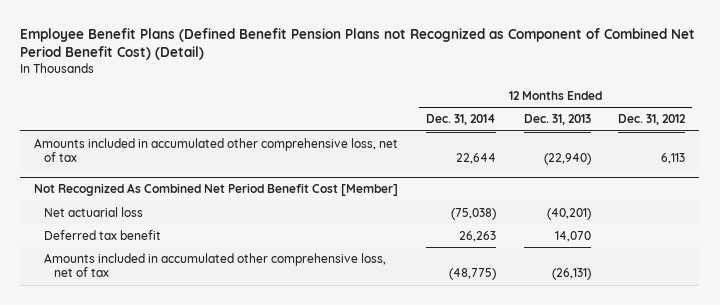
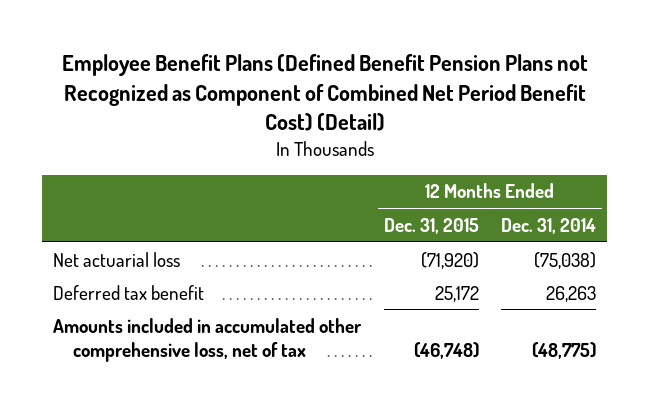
- | 12 Months Ended Dec. 31, 2014 | 12 Months Ended Dec. 31, 2013 | 12 Months Ended Dec. 31, 2012
+ | 12 Months Ended Dec. 31, 2015 | 12 Months Ended Dec. 31, 2014
- Amounts included in accumulated other comprehensive loss, net of tax | 22,644 | (22,940) | 6,113
- Not Recognized As Combined Net Period Benefit Cost [Member]

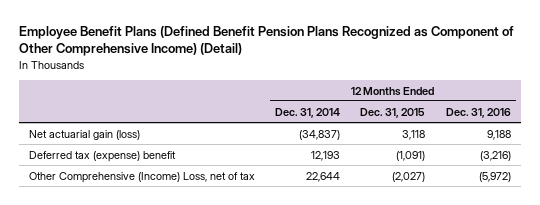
- Employee Benefit Plans (Defined Benefit Pension Plans not Recognized as Component of Combined Net Period Benefit Cost) (Detail)
+ Employee Benefit Plans (Defined Benefit Pension Plans Recognized as Component of Other Comprehensive Income) (Detail)
- | 12 Months Ended Dec. 31, 2015 | 12 Months Ended Dec. 31, 2014
+ | 12 Months Ended Dec. 31, 2014 | 12 Months Ended Dec. 31, 2015 | 12 Months Ended Dec. 31, 2016
- Net actuarial loss | (71,920) | (75,038)
- Deferred tax benefit | 25,172 | 26,263
- Amounts included in accumulated other comprehensive loss, net of tax | (46,748) | (48,775)
+ Net actuarial gain (loss) | (34,837) | 3,118 | 9,188
+ Deferred tax (expense) benefit | 12,193 | (1,091) | (3,216)
+ Other Comprehensive (Income) Loss, net of tax | 22,644 | (2,027) | (5,972)

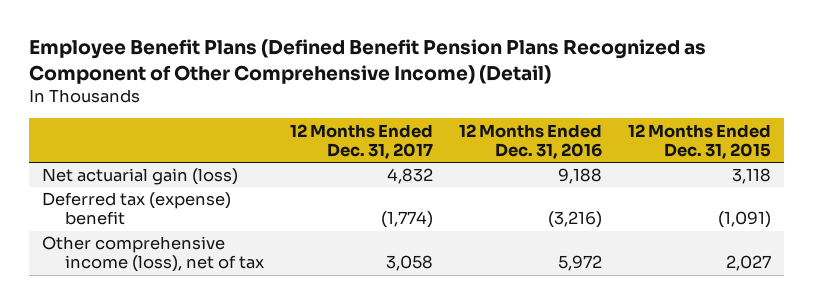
- | 12 Months Ended Dec. 31, 2014 | 12 Months Ended Dec. 31, 2015 | 12 Months Ended Dec. 31, 2016
+ | 12 Months Ended Dec. 31, 2017 | 12 Months Ended Dec. 31, 2016 | 12 Months Ended Dec. 31, 2015
- Other Comprehensive (Income) Loss, net of tax | 22,644 | (2,027) | (5,972)
+ Other comprehensive income (loss), net of tax | 3,058 | 5,972 | 2,027

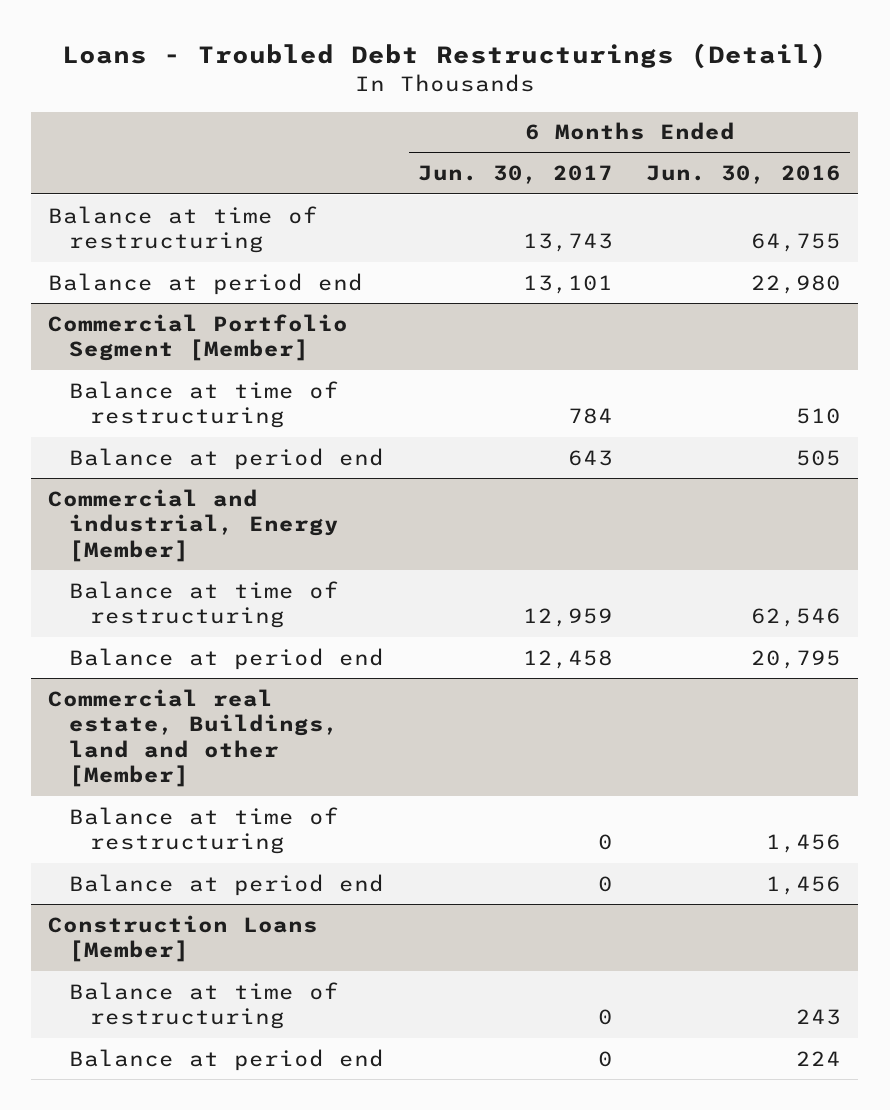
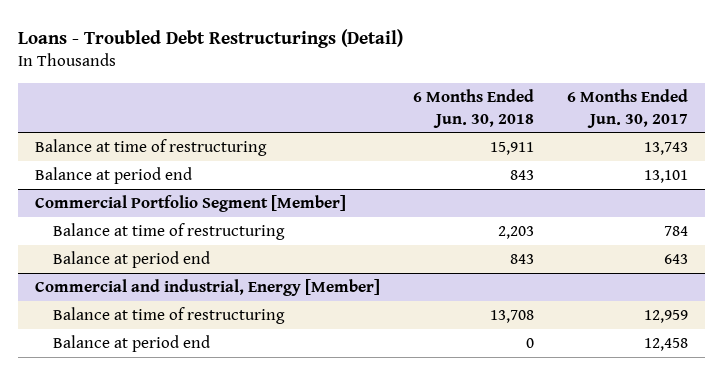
- | 6 Months Ended Jun. 30, 2017 | 6 Months Ended Jun. 30, 2016
+ | 6 Months Ended Jun. 30, 2018 | 6 Months Ended Jun. 30, 2017
- Commercial real estate, Buildings, land and other [Member]
- Balance at time of restructuring | 0 | 1,456
- Balance at period end | 0 | 1,456
- Construction Loans [Member]
- Balance at time of restructuring | 0 | 243
- Balance at period end | 0 | 224

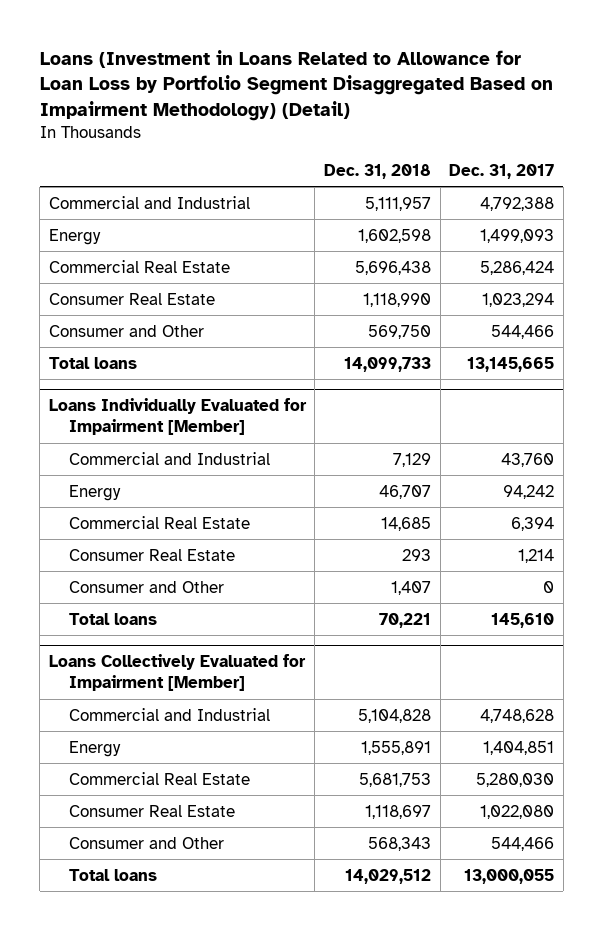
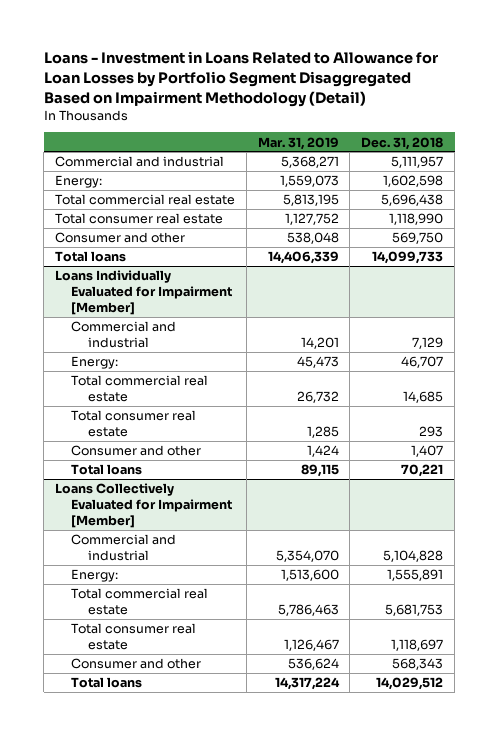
- Loans (Investment in Loans Related to Allowance for Loan Loss by Portfolio Segment Disaggregated Based on Impairment Methodology) (Detail)
+ Loans - Investment in Loans Related to Allowance for Loan Losses by Portfolio Segment Disaggregated Based on Impairment Methodology (Detail)
- | Dec. 31, 2018 | Dec. 31, 2017
+ | Mar. 31, 2019 | Dec. 31, 2018
- Commercial and Industrial | 5,111,957 | 4,792,388
- Energy | 1,602,598 | 1,499,093
- Commercial Real Estate | 5,696,438 | 5,286,424
- Consumer Real Estate | 1,118,990 | 1,023,294
- Consumer and Other | 569,750 | 544,466
+ Commercial and industrial | 5,368,271 | 5,111,957
+ Energy: | 1,559,073 | 1,602,598
+ Total commercial real estate | 5,813,195 | 5,696,438
+ Total consumer real estate | 1,127,752 | 1,118,990
+ Consumer and other | 538,048 | 569,750
@ Loans Individually Evaluated for Impairment [Member]
- Commercial and Industrial | 7,129 | 43,760
- Energy | 46,707 | 94,242
- Commercial Real Estate | 14,685 | 6,394
- Consumer Real Estate | 293 | 1,214
- Consumer and Other | 1,407 | 0
+ Commercial and industrial | 14,201 | 7,129
+ Energy: | 45,473 | 46,707
+ Total commercial real estate | 26,732 | 14,685
+ Total consumer real estate | 1,285 | 293
+ Consumer and other | 1,424 | 1,407
@ Loans Collectively Evaluated for Impairment [Member]
- Commercial and Industrial | 5,104,828 | 4,748,628
- Energy | 1,555,891 | 1,404,851
- Commercial Real Estate | 5,681,753 | 5,280,030
- Consumer Real Estate | 1,118,697 | 1,022,080
- Consumer and Other | 568,343 | 544,466
+ Commercial and industrial | 5,354,070 | 5,104,828
+ Energy: | 1,513,600 | 1,555,891
+ Total commercial real estate | 5,786,463 | 5,681,753
+ Total consumer real estate | 1,126,467 | 1,118,697
+ Consumer and other | 536,624 | 568,343

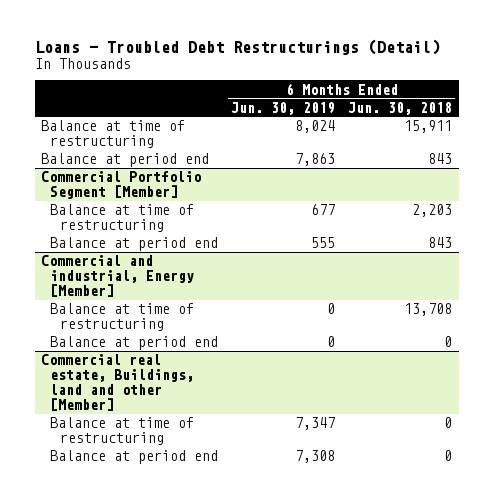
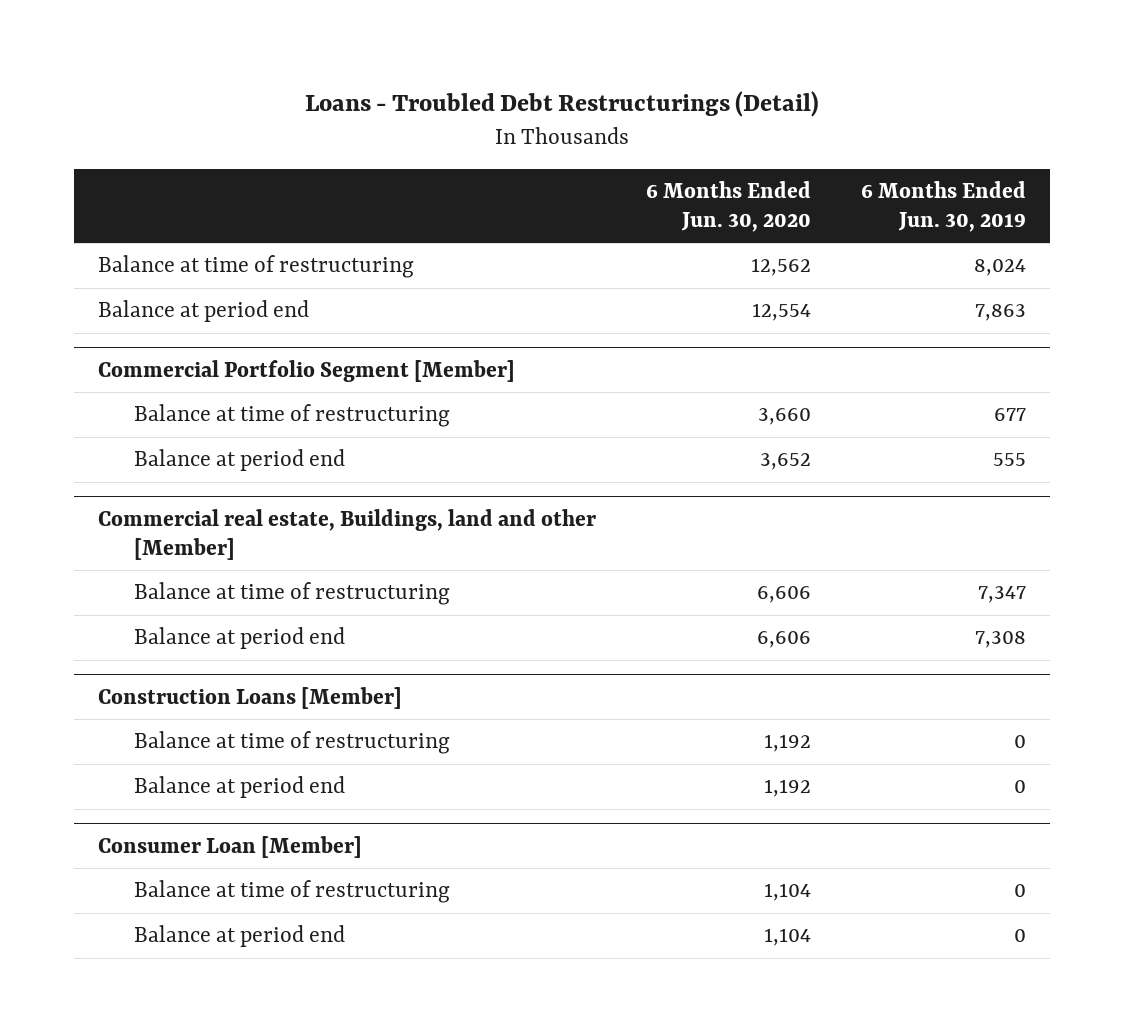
- | 6 Months Ended Jun. 30, 2019 | 6 Months Ended Jun. 30, 2018
+ | 6 Months Ended Jun. 30, 2020 | 6 Months Ended Jun. 30, 2019
- Commercial and industrial, Energy [Member]
- Balance at time of restructuring | 0 | 13,708
- Balance at period end | 0 | 0
+ Construction Loans [Member]
+ Balance at time of restructuring | 1,192 | 0
+ Balance at period end | 1,192 | 0
+ Consumer Loan [Member]
+ Balance at time of restructuring | 1,104 | 0
+ Balance at period end | 1,104 | 0

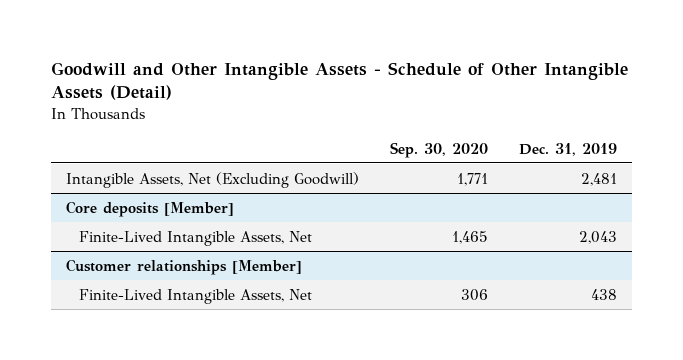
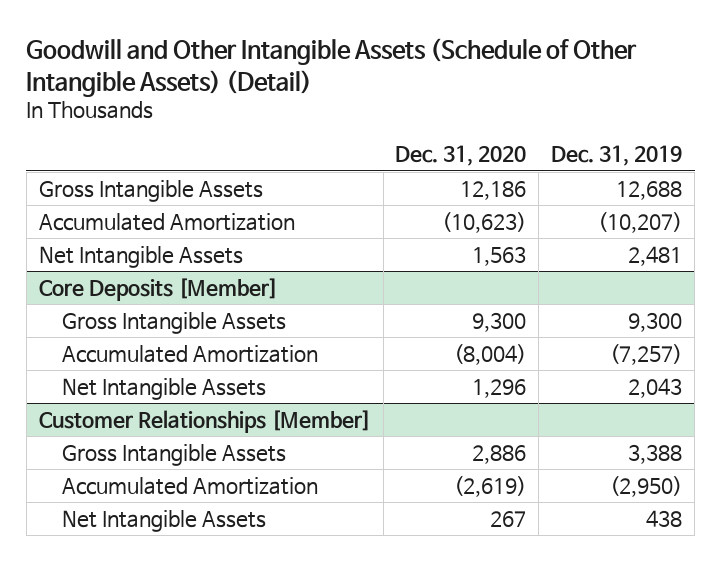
- Goodwill and Other Intangible Assets - Schedule of Other Intangible Assets (Detail)
+ Goodwill and Other Intangible Assets (Schedule of Other Intangible Assets) (Detail)
- | Sep. 30, 2020 | Dec. 31, 2019
+ | Dec. 31, 2020 | Dec. 31, 2019
- Intangible Assets, Net (Excluding Goodwill) | 1,771 | 2,481
- Core deposits [Member]
- Finite-Lived Intangible Assets, Net | 1,465 | 2,043
- Customer relationships [Member]
- Finite-Lived Intangible Assets, Net | 306 | 438
+ Gross Intangible Assets | 12,186 | 12,688
+ Accumulated Amortization | (10,623) | (10,207)
+ Net Intangible Assets | 1,563 | 2,481
+ Core Deposits [Member]
+ Gross Intangible Assets | 9,300 | 9,300
+ Accumulated Amortization | (8,004) | (7,257)
+ Net Intangible Assets | 1,296 | 2,043
+ Customer Relationships [Member]
+ Gross Intangible Assets | 2,886 | 3,388
+ Accumulated Amortization | (2,619) | (2,950)
+ Net Intangible Assets | 267 | 438

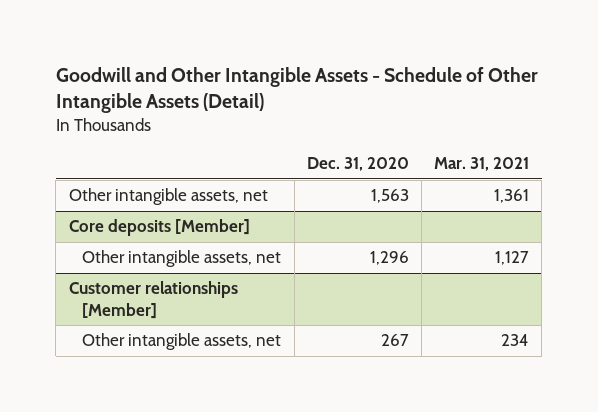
- Goodwill and Other Intangible Assets (Schedule of Other Intangible Assets) (Detail)
+ Goodwill and Other Intangible Assets - Schedule of Other Intangible Assets (Detail)
- | Dec. 31, 2020 | Dec. 31, 2019
+ | Dec. 31, 2020 | Mar. 31, 2021
- Gross Intangible Assets | 12,186 | 12,688
- Accumulated Amortization | (10,623) | (10,207)
- Net Intangible Assets | 1,563 | 2,481
- Core Deposits [Member]
- Gross Intangible Assets | 9,300 | 9,300
- Accumulated Amortization | (8,004) | (7,257)
- Net Intangible Assets | 1,296 | 2,043
- Customer Relationships [Member]
- Gross Intangible Assets | 2,886 | 3,388
- Accumulated Amortization | (2,619) | (2,950)
- Net Intangible Assets | 267 | 438
+ Other intangible assets, net | 1,563 | 1,361
+ Core deposits [Member]
+ Other intangible assets, net | 1,296 | 1,127
+ Customer relationships [Member]
+ Other intangible assets, net | 267 | 234

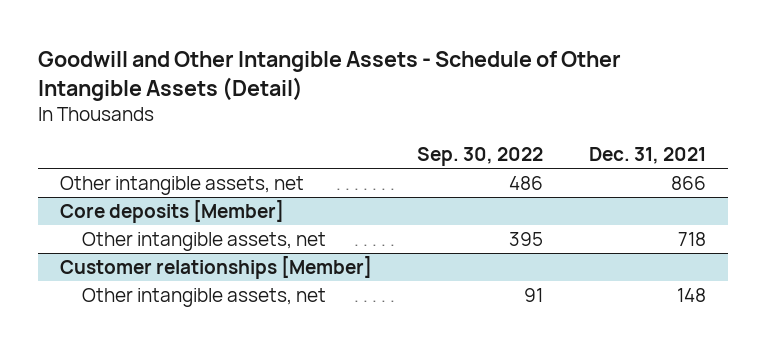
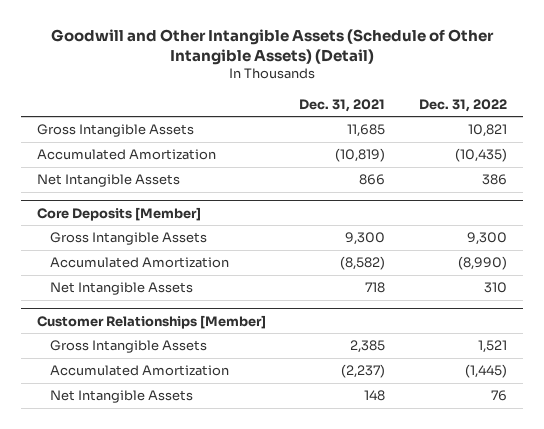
- Goodwill and Other Intangible Assets - Schedule of Other Intangible Assets (Detail)
+ Goodwill and Other Intangible Assets (Schedule of Other Intangible Assets) (Detail)
- | Sep. 30, 2022 | Dec. 31, 2021
+ | Dec. 31, 2021 | Dec. 31, 2022
- Other intangible assets, net | 486 | 866
- Core deposits [Member]
- Other intangible assets, net | 395 | 718
- Customer relationships [Member]
- Other intangible assets, net | 91 | 148
+ Gross Intangible Assets | 11,685 | 10,821
+ Accumulated Amortization | (10,819) | (10,435)
+ Net Intangible Assets | 866 | 386
+ Core Deposits [Member]
+ Gross Intangible Assets | 9,300 | 9,300
+ Accumulated Amortization | (8,582) | (8,990)
+ Net Intangible Assets | 718 | 310
+ Customer Relationships [Member]
+ Gross Intangible Assets | 2,385 | 1,521
+ Accumulated Amortization | (2,237) | (1,445)
+ Net Intangible Assets | 148 | 76

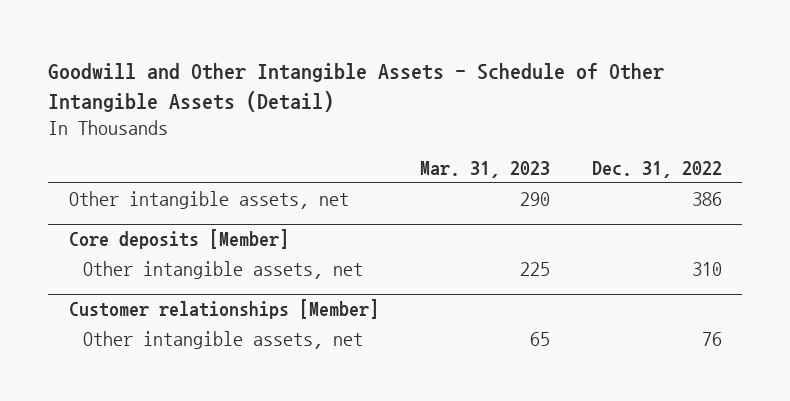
- Goodwill and Other Intangible Assets (Schedule of Other Intangible Assets) (Detail)
+ Goodwill and Other Intangible Assets - Schedule of Other Intangible Assets (Detail)
- | Dec. 31, 2021 | Dec. 31, 2022
+ | Mar. 31, 2023 | Dec. 31, 2022
- Gross Intangible Assets | 11,685 | 10,821
- Accumulated Amortization | (10,819) | (10,435)
- Net Intangible Assets | 866 | 386
- Core Deposits [Member]
- Gross Intangible Assets | 9,300 | 9,300
- Accumulated Amortization | (8,582) | (8,990)
- Net Intangible Assets | 718 | 310
- Customer Relationships [Member]
- Gross Intangible Assets | 2,385 | 1,521
- Accumulated Amortization | (2,237) | (1,445)
- Net Intangible Assets | 148 | 76
+ Other intangible assets, net | 290 | 386
+ Core deposits [Member]
+ Other intangible assets, net | 225 | 310
+ Customer relationships [Member]
+ Other intangible assets, net | 65 | 76

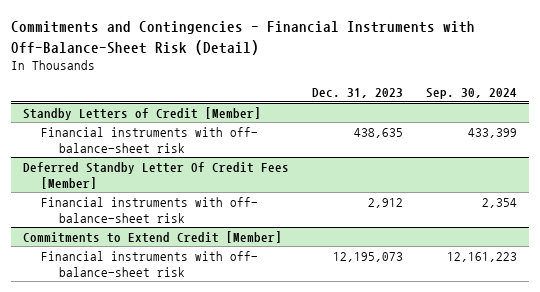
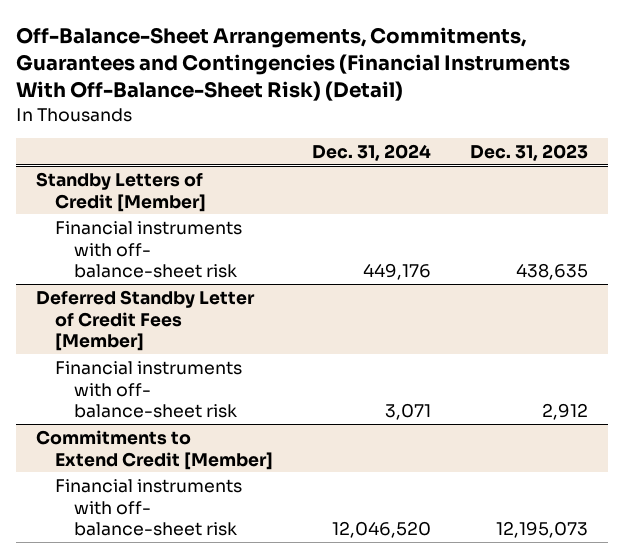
- Commitments and Contingencies - Financial Instruments with Off-Balance-Sheet Risk (Detail)
+ Off-Balance-Sheet Arrangements, Commitments, Guarantees and Contingencies (Financial Instruments With Off-Balance-Sheet Risk) (Detail)
- | Dec. 31, 2023 | Sep. 30, 2024
+ | Dec. 31, 2024 | Dec. 31, 2023
- Deferred Standby Letter Of Credit Fees [Member]
+ Deferred Standby Letter of Credit Fees [Member]

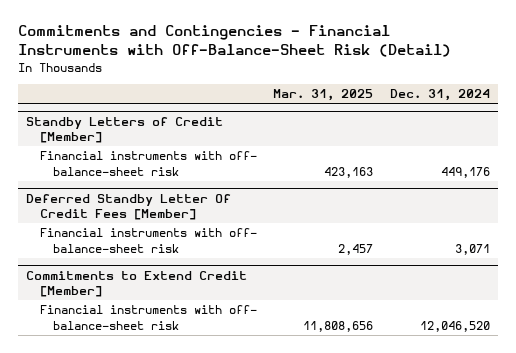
- Off-Balance-Sheet Arrangements, Commitments, Guarantees and Contingencies (Financial Instruments With Off-Balance-Sheet Risk) (Detail)
+ Commitments and Contingencies - Financial Instruments with Off-Balance-Sheet Risk (Detail)
- | Dec. 31, 2024 | Dec. 31, 2023
+ | Mar. 31, 2025 | Dec. 31, 2024
- Deferred Standby Letter of Credit Fees [Member]
+ Deferred Standby Letter Of Credit Fees [Member]

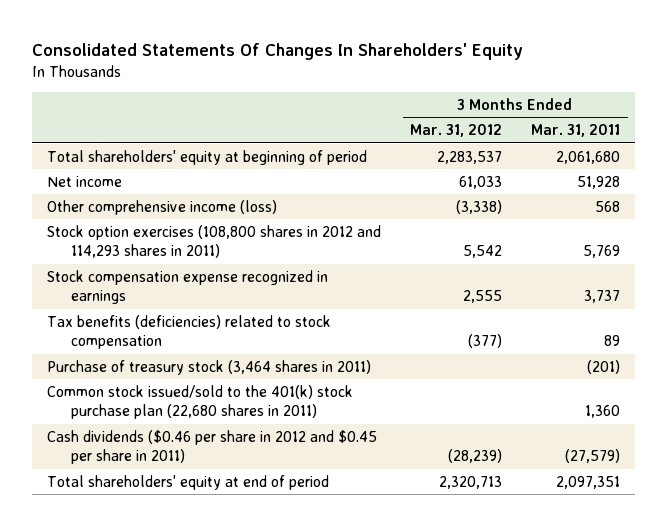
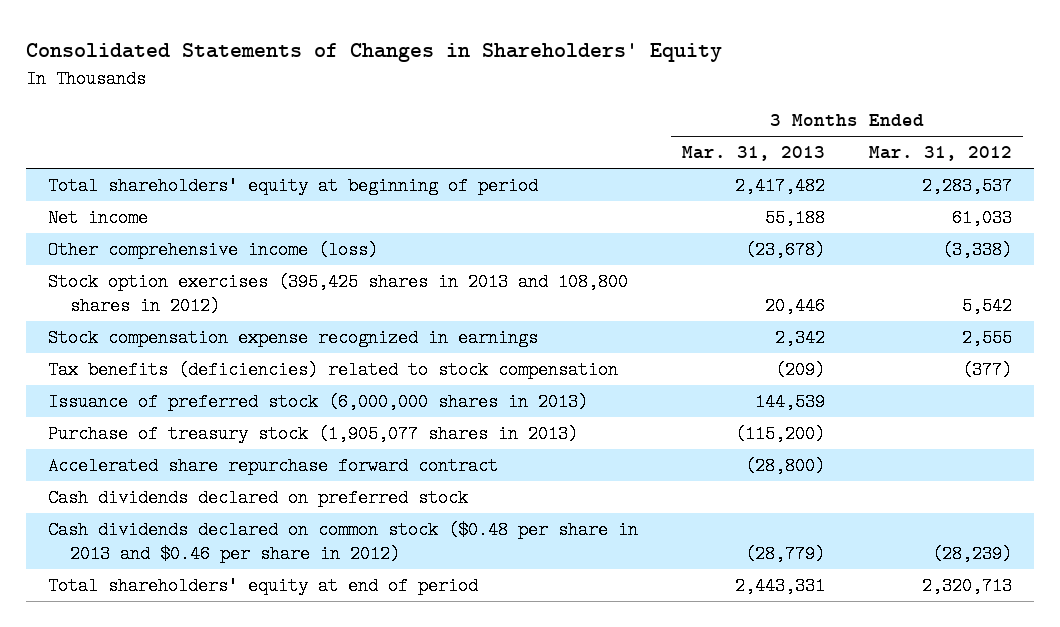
- Consolidated Statements Of Changes In Shareholders' Equity
+ Consolidated Statements of Changes in Shareholders' Equity
- | 3 Months Ended Mar. 31, 2012 | 3 Months Ended Mar. 31, 2011
+ | 3 Months Ended Mar. 31, 2013 | 3 Months Ended Mar. 31, 2012
- Stock option exercises (108,800 shares in 2012 and 114,293 shares in 2011) | 5,542 | 5,769
+ Stock option exercises (395,425 shares in 2013 and 108,800 shares in 2012) | 20,446 | 5,542
- Purchase of treasury stock (3,464 shares in 2011) | | (201)
- Common stock issued/sold to the 401(k) stock purchase plan (22,680 shares in 2011) | | 1,360
- Cash dividends ($0.46 per share in 2012 and $0.45 per share in 2011) | (28,239) | (27,579)
+ Issuance of preferred stock (6,000,000 shares in 2013) | 144,539 |
+ Purchase of treasury stock (1,905,077 shares in 2013) | (115,200) |
+ Accelerated share repurchase forward contract | (28,800) |
+ Cash dividends declared on preferred stock
+ Cash dividends declared on common stock ($0.48 per share in 2013 and $0.46 per share in 2012) | (28,779) | (28,239)

